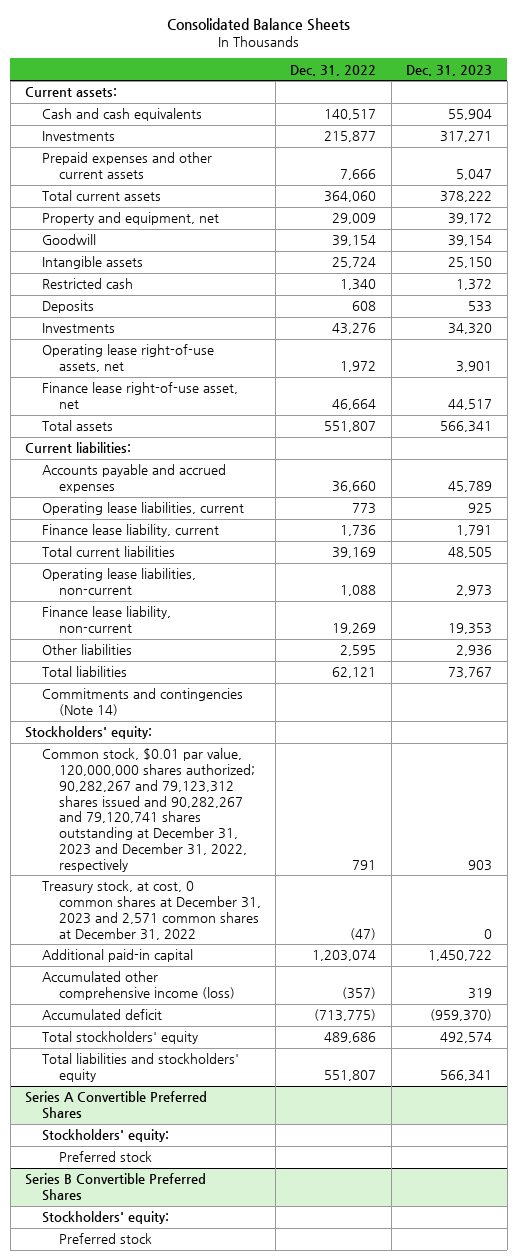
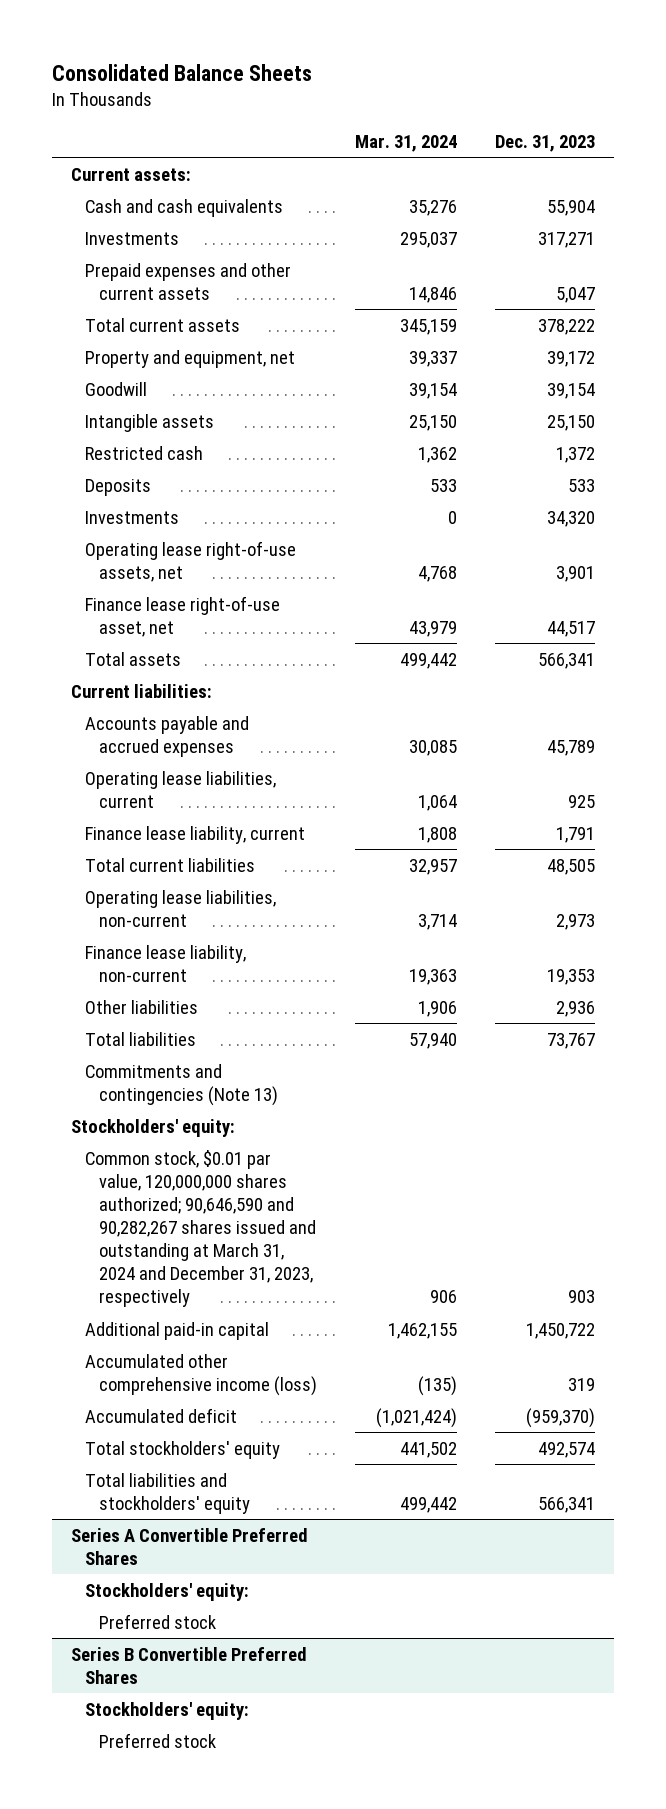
- | Dec. 31, 2022 | Dec. 31, 2023
+ | Mar. 31, 2024 | Dec. 31, 2023
- Commitments and contingencies (Note 14)
+ Commitments and contingencies (Note 13)
- Common stock, $0.01 par value, 120,000,000 shares authorized; 90,282,267 and 79,123,312 shares issued and 90,282,267 and 79,120,741 shares outstanding at December 31, 2023 and December 31, 2022, respectively | 791 | 903
- Treasury stock, at cost, 0 common shares at December 31, 2023 and 2,571 common shares at December 31, 2022 | (47) | 0
+ Common stock, $0.01 par value, 120,000,000 shares authorized; 90,646,590 and 90,282,267 shares issued and outstanding at March 31, 2024 and December 31, 2023, respectively | 906 | 903

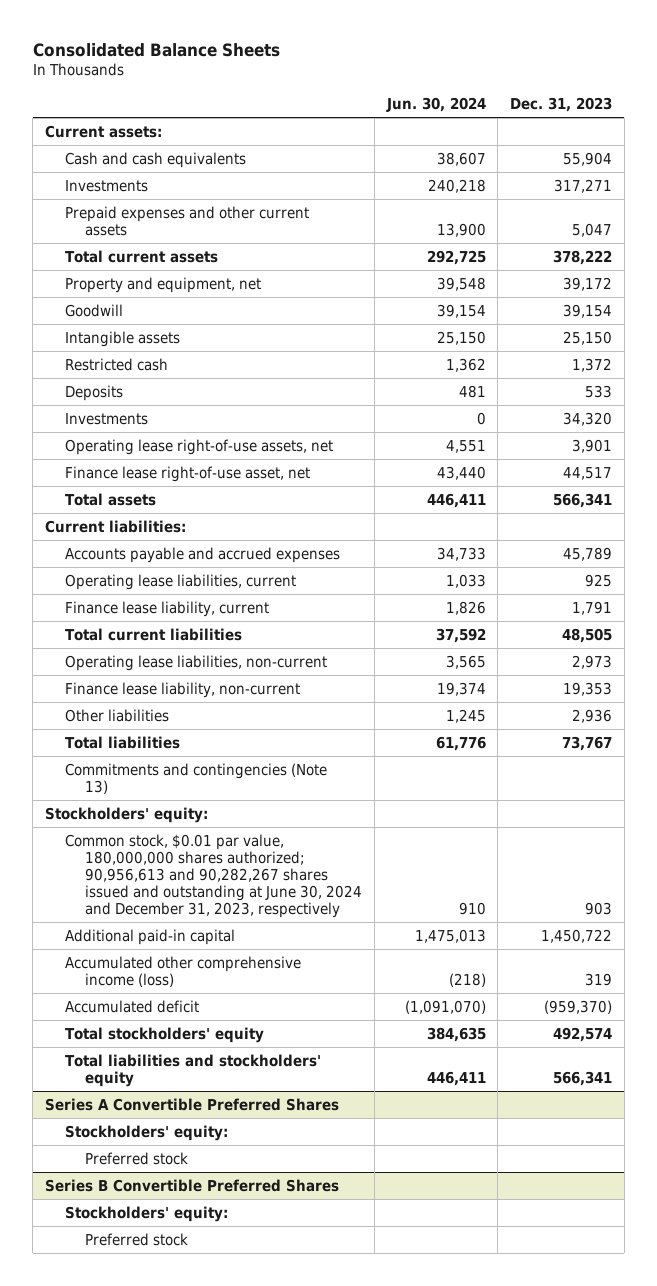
- | Mar. 31, 2024 | Dec. 31, 2023
+ | Jun. 30, 2024 | Dec. 31, 2023
- Common stock, $0.01 par value, 120,000,000 shares authorized; 90,646,590 and 90,282,267 shares issued and outstanding at March 31, 2024 and December 31, 2023, respectively | 906 | 903
+ Common stock, $0.01 par value, 180,000,000 shares authorized; 90,956,613 and 90,282,267 shares issued and outstanding at June 30, 2024 and December 31, 2023, respectively | 910 | 903

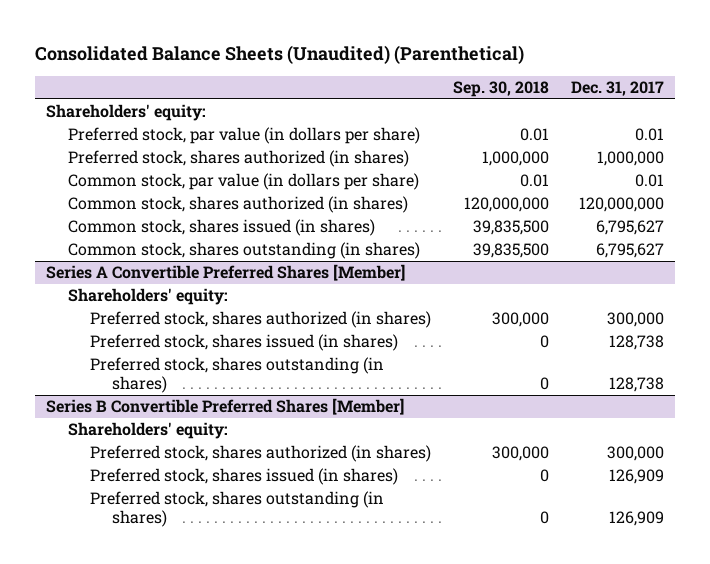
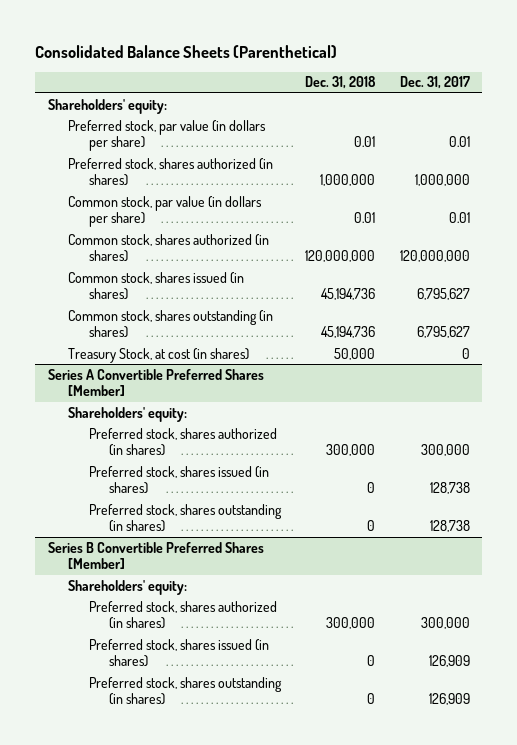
- Consolidated Balance Sheets (Unaudited) (Parenthetical)
+ Consolidated Balance Sheets (Parenthetical)
- | Sep. 30, 2018 | Dec. 31, 2017
+ | Dec. 31, 2018 | Dec. 31, 2017
+ Treasury Stock, at cost (in shares) | 50,000 | 0

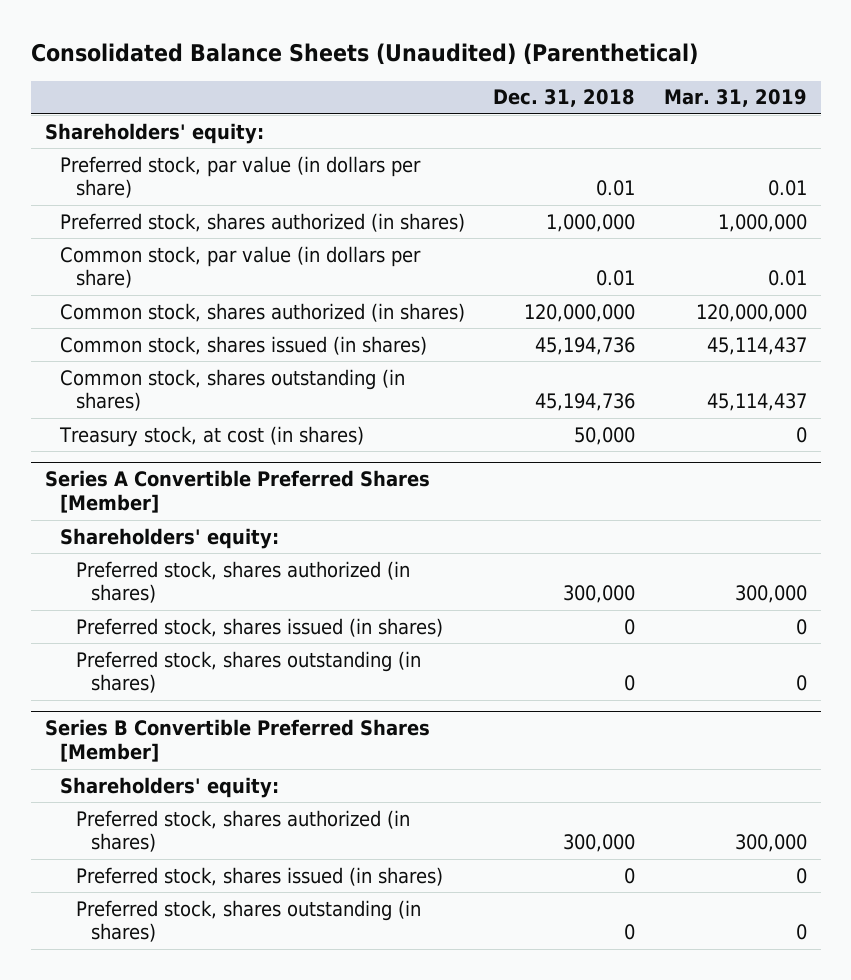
- Consolidated Balance Sheets (Parenthetical)
+ Consolidated Balance Sheets (Unaudited) (Parenthetical)
- | Dec. 31, 2018 | Dec. 31, 2017
+ | Dec. 31, 2018 | Mar. 31, 2019
- Treasury Stock, at cost (in shares) | 50,000 | 0
+ Treasury stock, at cost (in shares) | 50,000 | 0

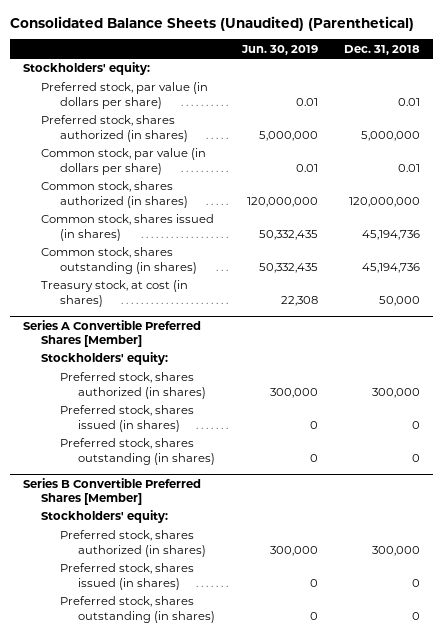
- | Dec. 31, 2018 | Mar. 31, 2019
+ | Jun. 30, 2019 | Dec. 31, 2018
- Shareholders' equity:
+ Stockholders' equity:
- Preferred stock, shares authorized (in shares) | 1,000,000 | 1,000,000
+ Preferred stock, shares authorized (in shares) | 5,000,000 | 5,000,000
@ Series A Convertible Preferred Shares [Member]
- Shareholders' equity:
+ Stockholders' equity:
@ Series B Convertible Preferred Shares [Member]
- Shareholders' equity:
+ Stockholders' equity:

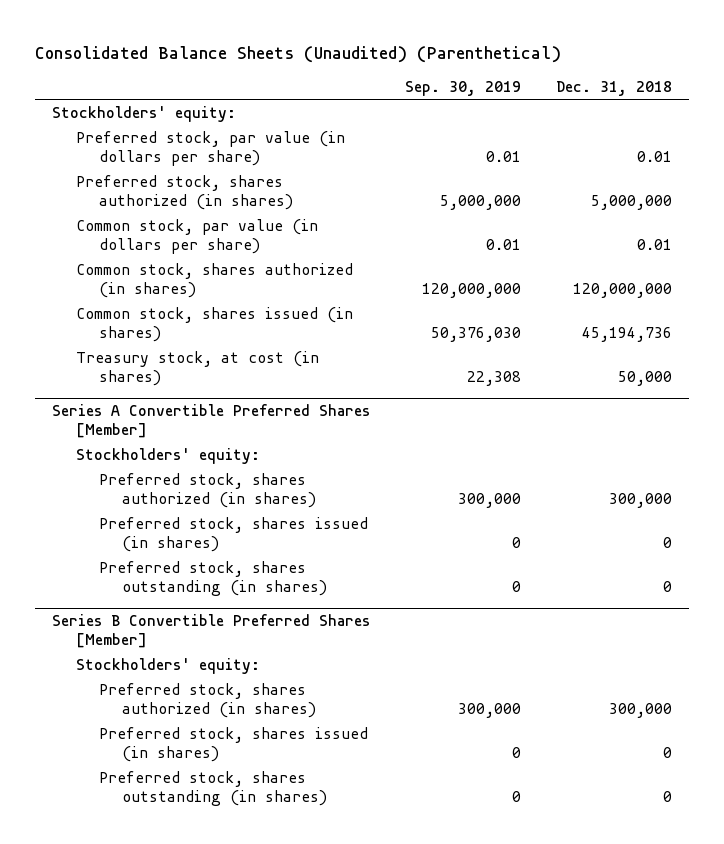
- | Jun. 30, 2019 | Dec. 31, 2018
+ | Sep. 30, 2019 | Dec. 31, 2018
- Common stock, shares outstanding (in shares) | 50,332,435 | 45,194,736

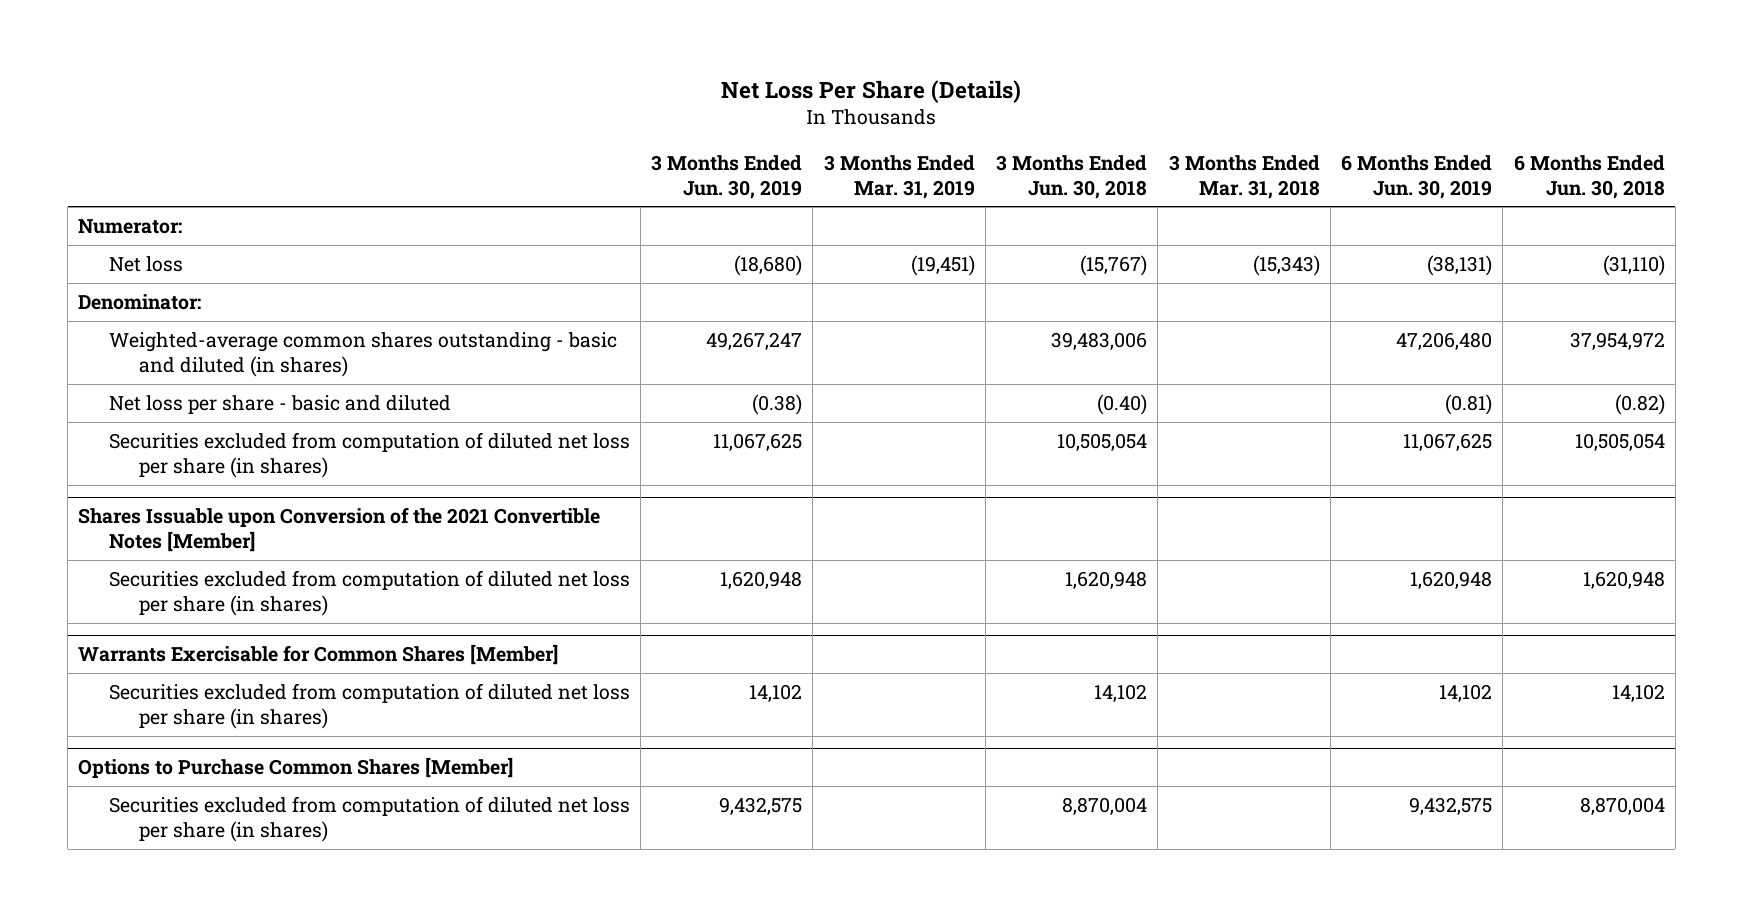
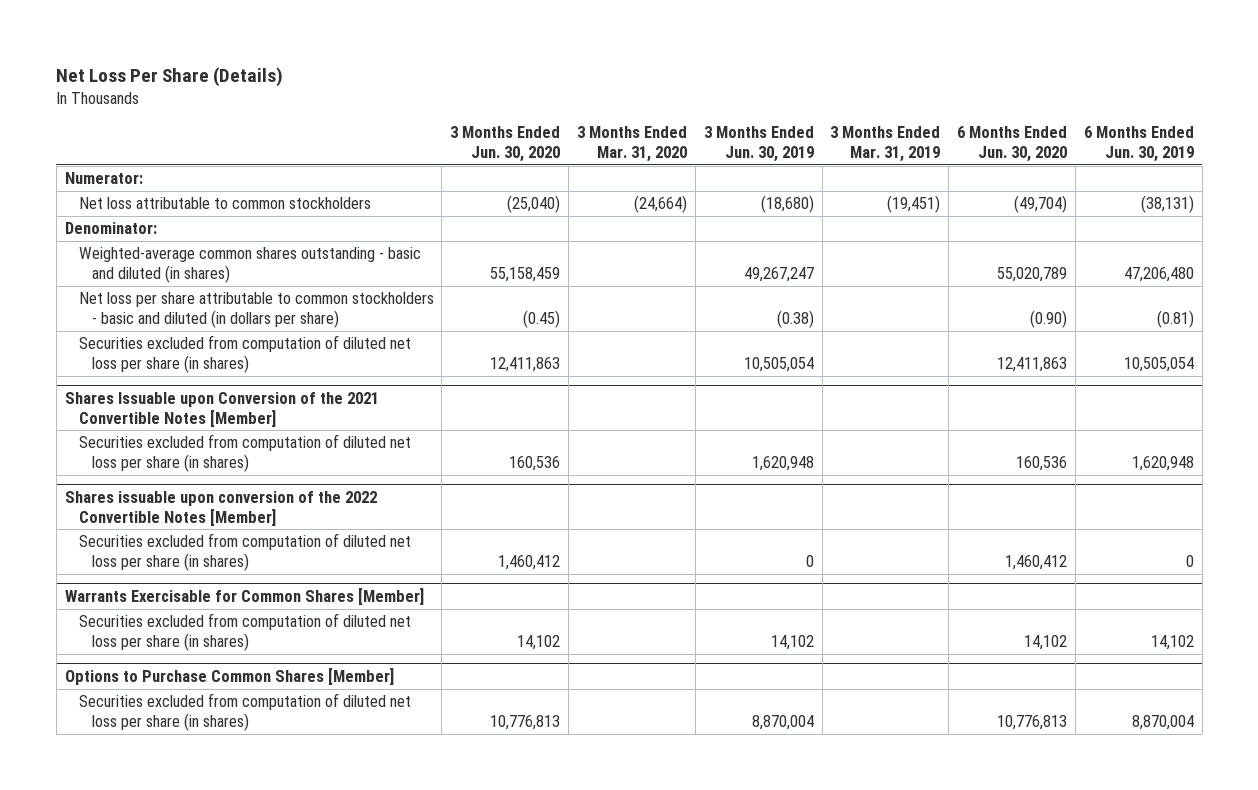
- | 3 Months Ended Jun. 30, 2019 | 3 Months Ended Mar. 31, 2019 | 3 Months Ended Jun. 30, 2018 | 3 Months Ended Mar. 31, 2018 | 6 Months Ended Jun. 30, 2019 | 6 Months Ended Jun. 30, 2018
+ | 3 Months Ended Jun. 30, 2020 | 3 Months Ended Mar. 31, 2020 | 3 Months Ended Jun. 30, 2019 | 3 Months Ended Mar. 31, 2019 | 6 Months Ended Jun. 30, 2020 | 6 Months Ended Jun. 30, 2019
- Net loss | (18,680) | (19,451) | (15,767) | (15,343) | (38,131) | (31,110)
+ Net loss attributable to common stockholders | (25,040) | (24,664) | (18,680) | (19,451) | (49,704) | (38,131)
- Net loss per share - basic and diluted | (0.38) | | (0.40) | | (0.81) | (0.82)
- Securities excluded from computation of diluted net loss per share (in shares) | 11,067,625 | | 10,505,054 | | 11,067,625 | 10,505,054
+ Net loss per share attributable to common stockholders - basic and diluted (in dollars per share) | (0.45) | | (0.38) | | (0.90) | (0.81)
+ Securities excluded from computation of diluted net loss per share (in shares) | 12,411,863 | | 10,505,054 | | 12,411,863 | 10,505,054
+ Shares issuable upon conversion of the 2022 Convertible Notes [Member]
+ Securities excluded from computation of diluted net loss per share (in shares) | 1,460,412 | | 0 | | 1,460,412 | 0
@ Options to Purchase Common Shares [Member]
- Securities excluded from computation of diluted net loss per share (in shares) | 9,432,575 | | 8,870,004 | | 9,432,575 | 8,870,004
+ Securities excluded from computation of diluted net loss per share (in shares) | 10,776,813 | | 8,870,004 | | 10,776,813 | 8,870,004

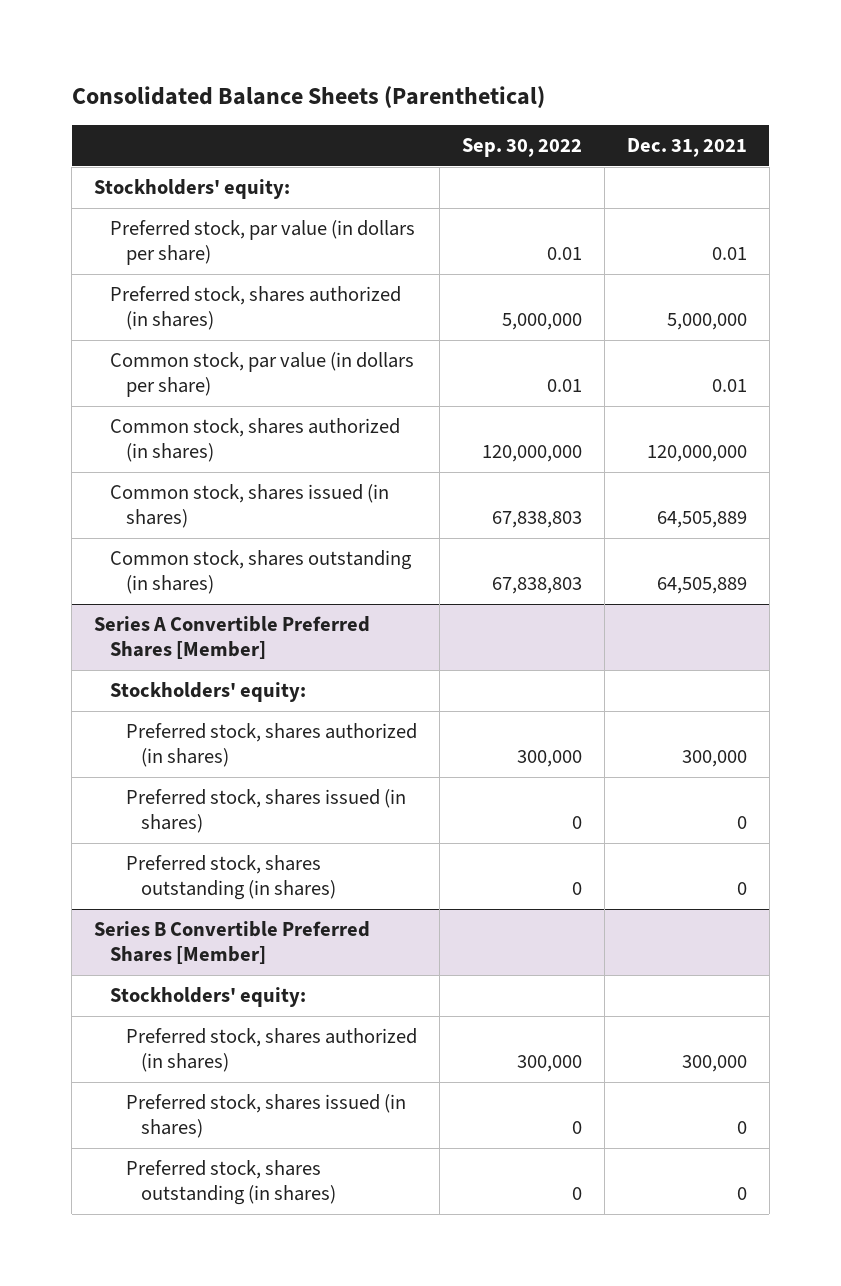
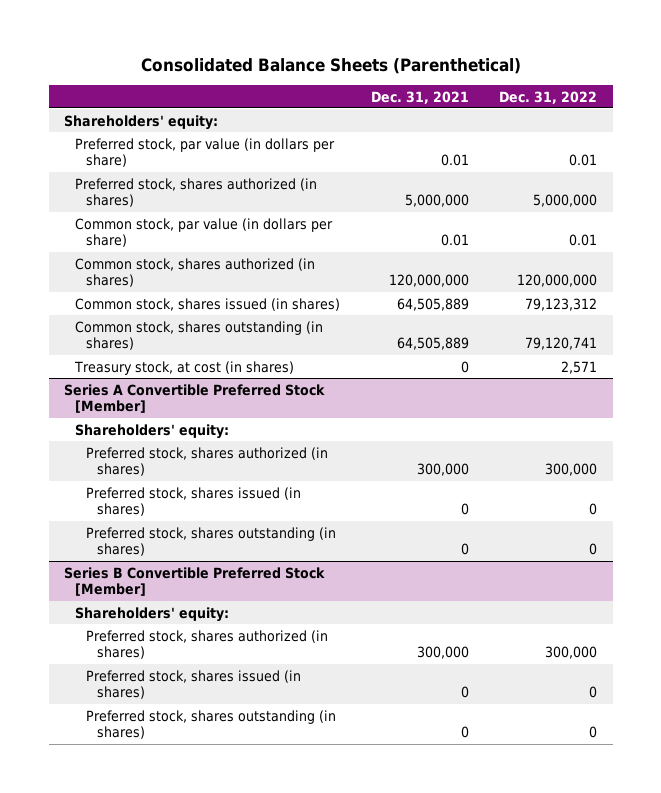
- | Sep. 30, 2022 | Dec. 31, 2021
+ | Dec. 31, 2021 | Dec. 31, 2022
- Stockholders' equity:
+ Shareholders' equity:
- Series A Convertible Preferred Shares [Member]
- Stockholders' equity:
+ Treasury stock, at cost (in shares) | 0 | 2,571
+ Series A Convertible Preferred Stock [Member]
+ Shareholders' equity:
- Series B Convertible Preferred Shares [Member]
- Stockholders' equity:
+ Series B Convertible Preferred Stock [Member]
+ Shareholders' equity:

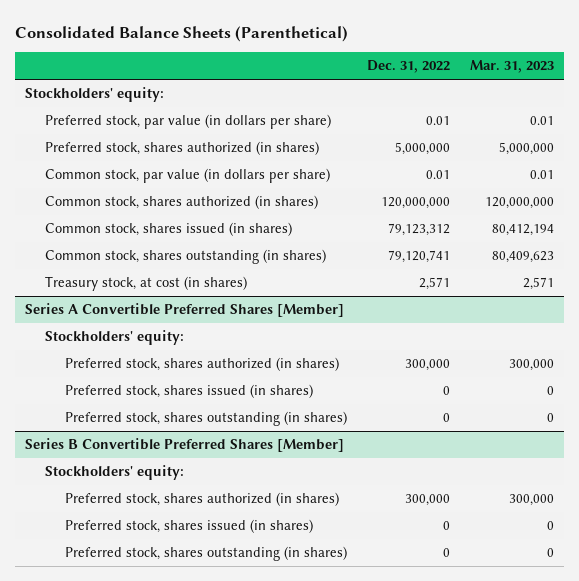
- | Dec. 31, 2021 | Dec. 31, 2022
+ | Dec. 31, 2022 | Mar. 31, 2023
- Shareholders' equity:
+ Stockholders' equity:
- Series A Convertible Preferred Stock [Member]
- Shareholders' equity:
+ Series A Convertible Preferred Shares [Member]
+ Stockholders' equity:
- Series B Convertible Preferred Stock [Member]
- Shareholders' equity:
+ Series B Convertible Preferred Shares [Member]
+ Stockholders' equity:

